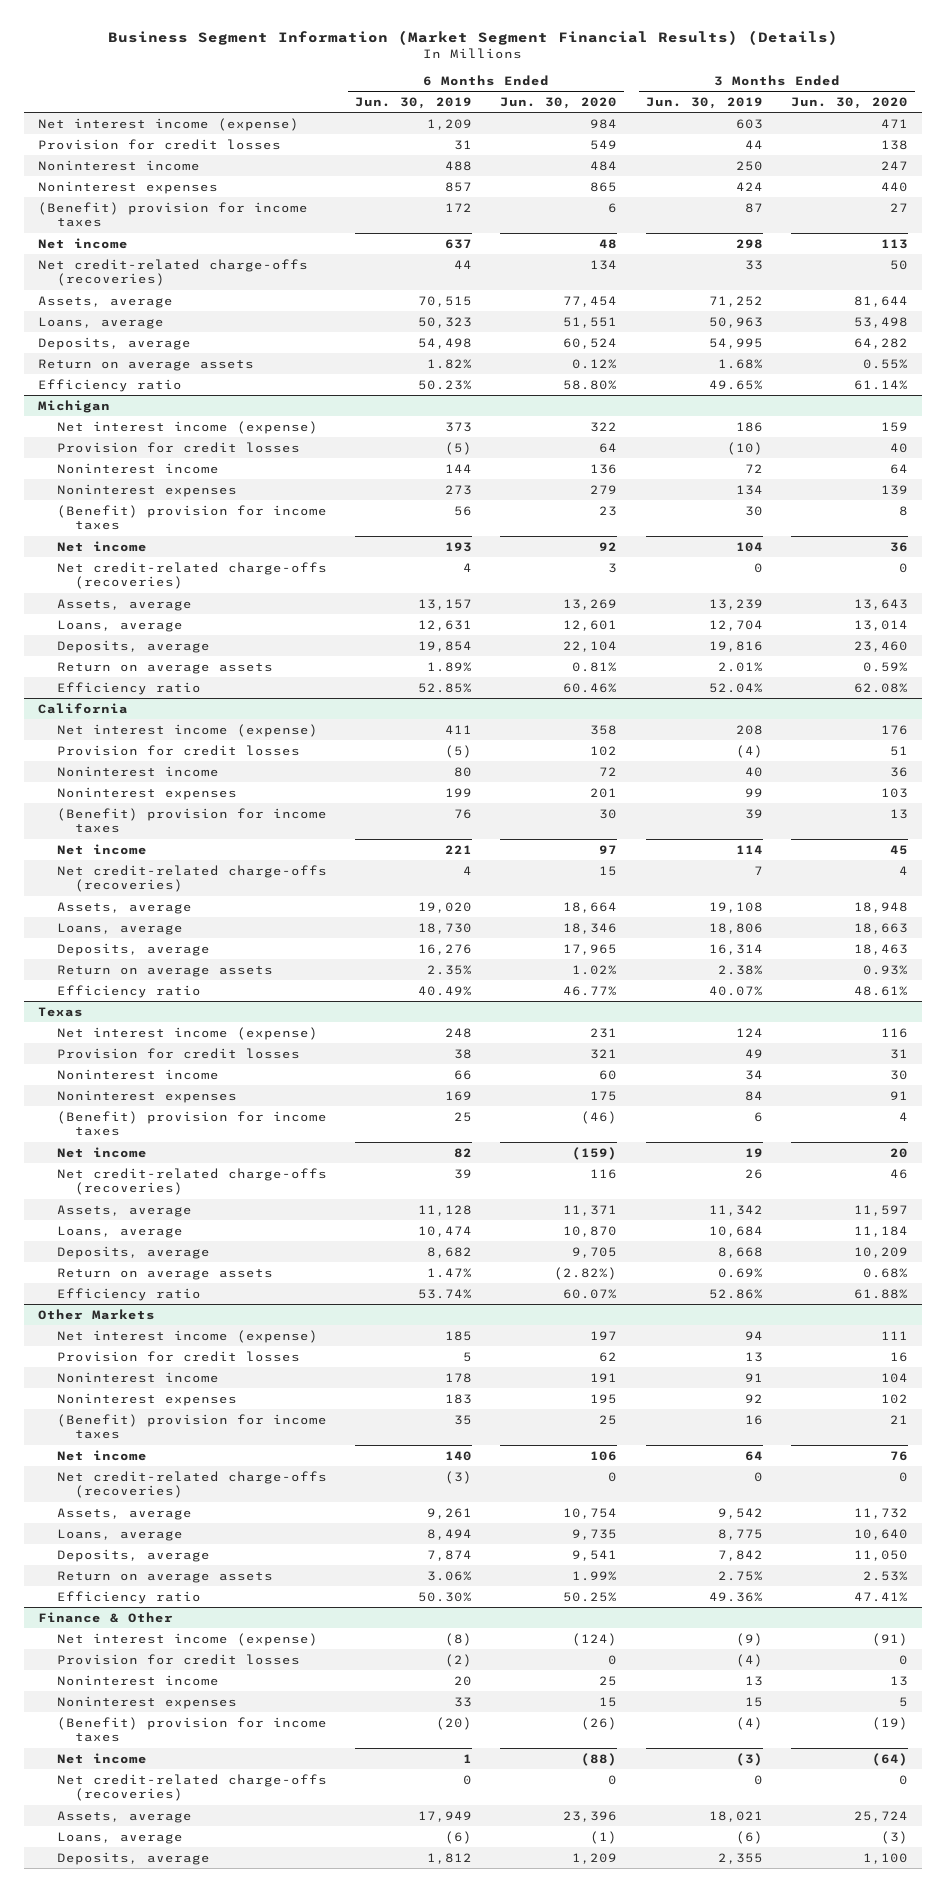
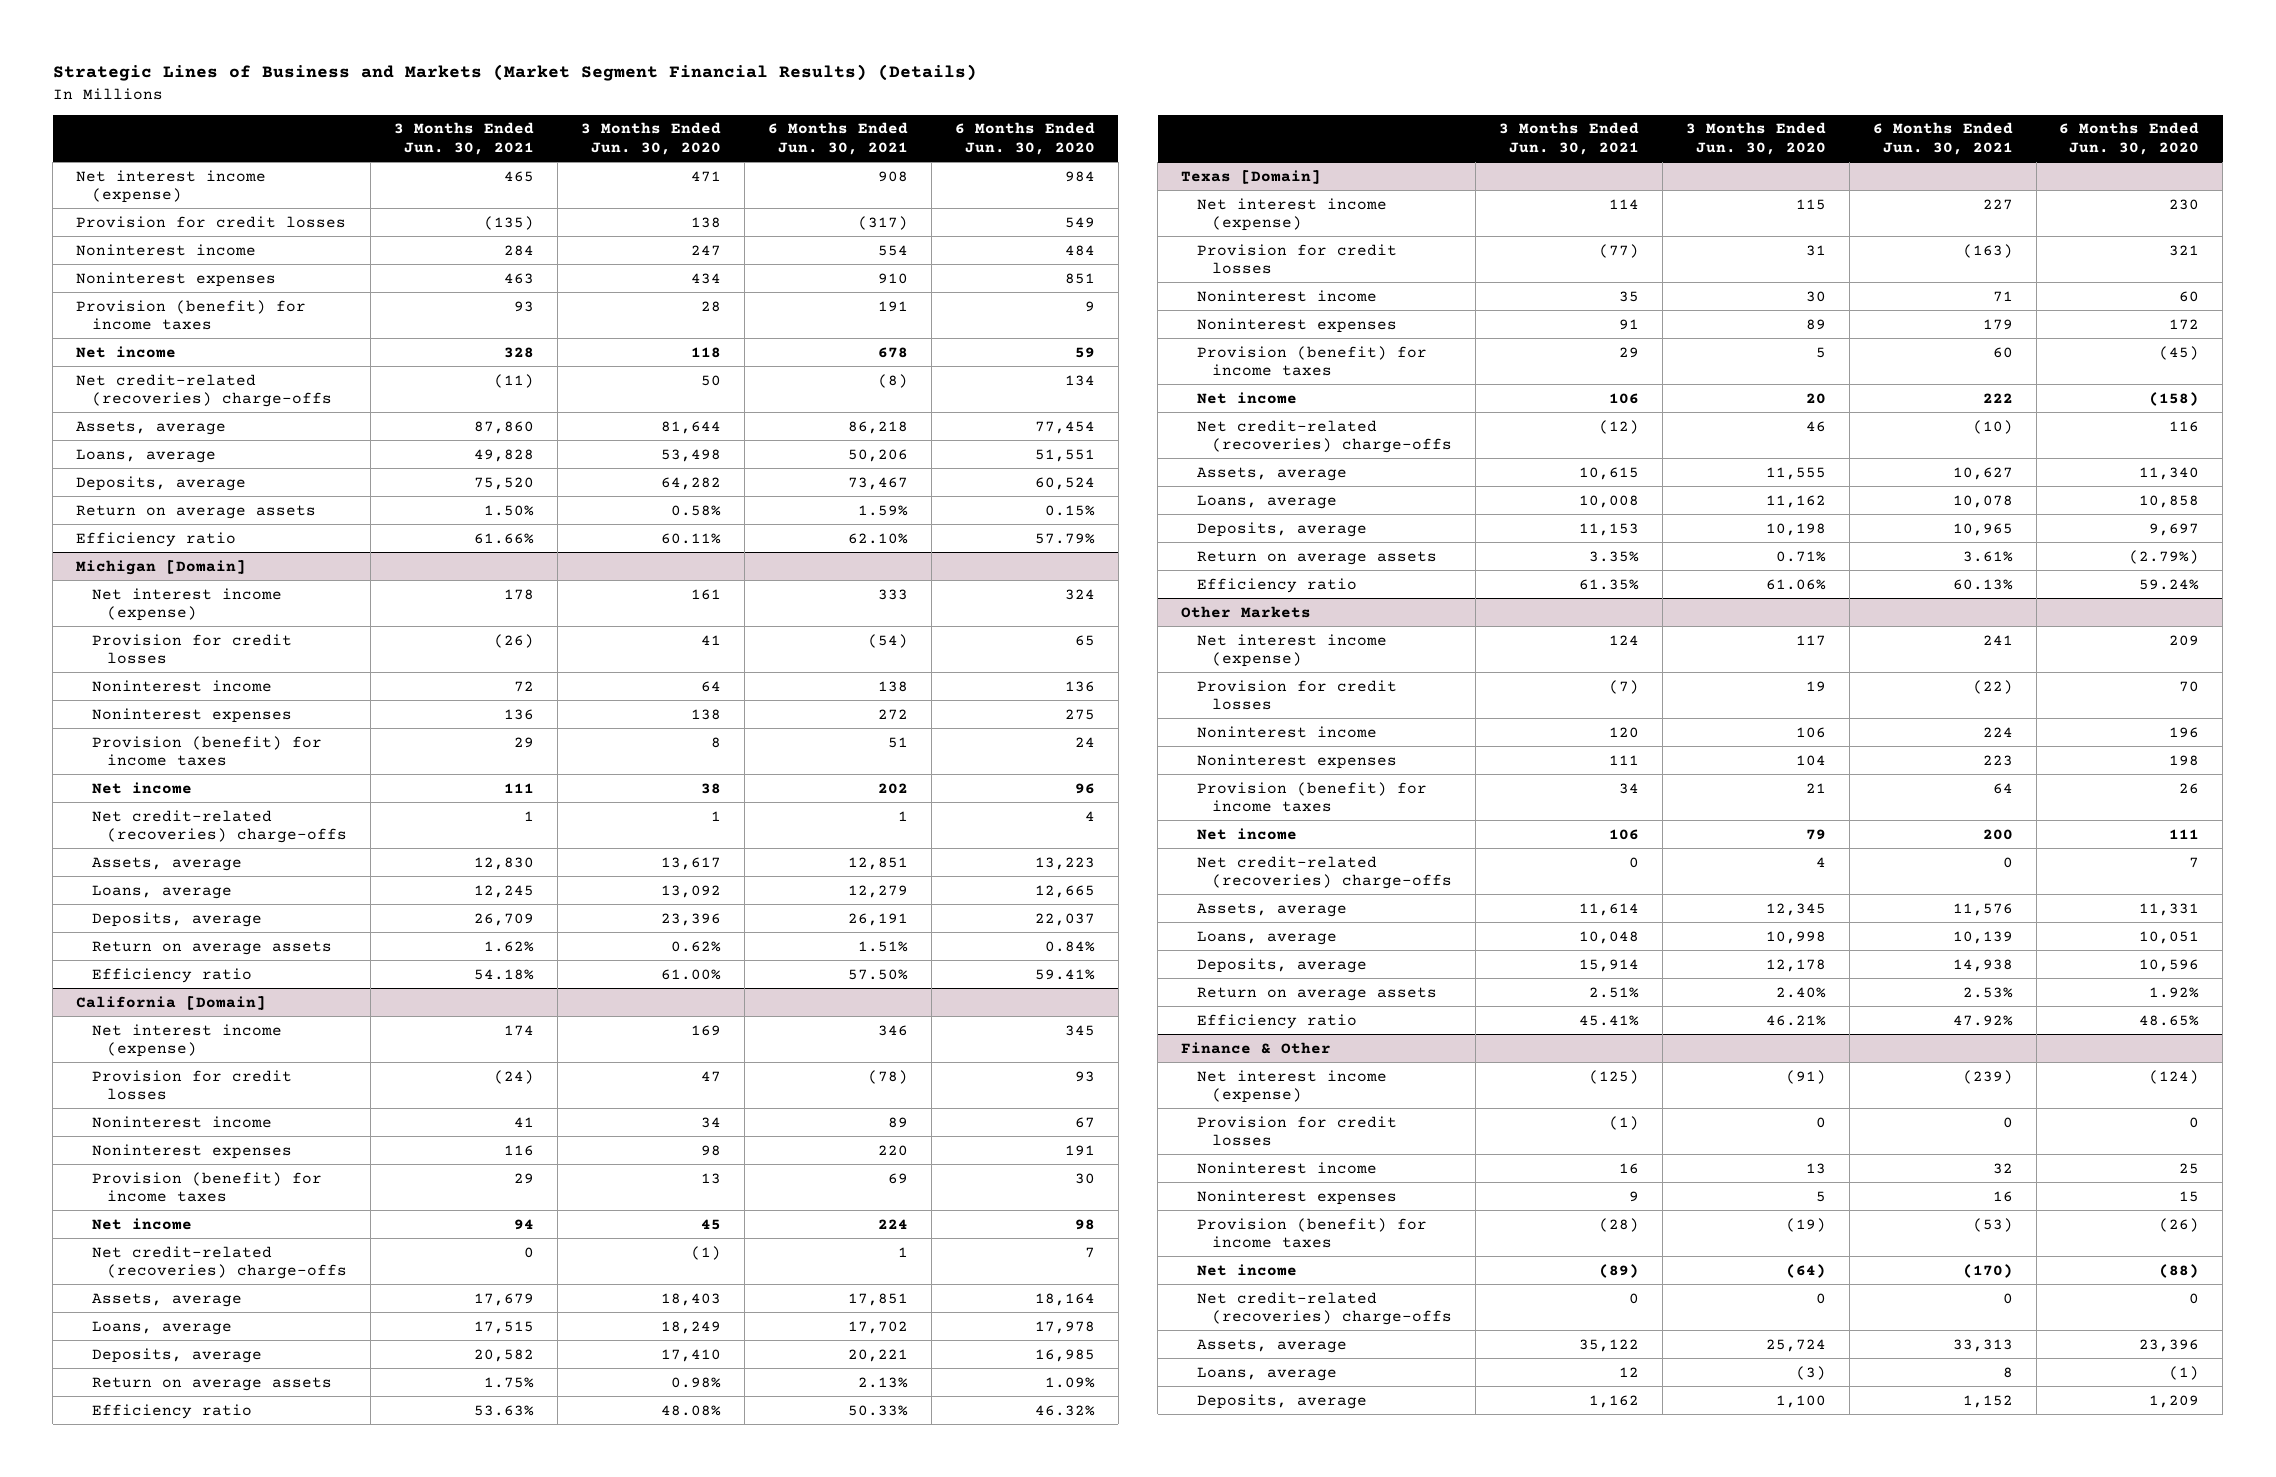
- Business Segment Information (Market Segment Financial Results) (Details)
+ Strategic Lines of Business and Markets (Market Segment Financial Results) (Details)
- | 6 Months Ended Jun. 30, 2019 | 6 Months Ended Jun. 30, 2020 | 3 Months Ended Jun. 30, 2019 | 3 Months Ended Jun. 30, 2020
+ | 3 Months Ended Jun. 30, 2021 | 3 Months Ended Jun. 30, 2020 | 6 Months Ended Jun. 30, 2021 | 6 Months Ended Jun. 30, 2020
- Noninterest expenses | 857 | 865 | 424 | 440
- (Benefit) provision for income taxes | 172 | 6 | 87 | 27
- Net income | 637 | 48 | 298 | 113
- Net credit-related charge-offs (recoveries) | 44 | 134 | 33 | 50
+ Noninterest expenses | 463 | 434 | 910 | 851
+ Provision (benefit) for income taxes | 93 | 28 | 191 | 9
+ Net income | 328 | 118 | 678 | 59
+ Net credit-related (recoveries) charge-offs | (11) | 50 | (8) | 134
- Return on average assets | 1.82% | 0.12% | 1.68% | 0.55%
- Efficiency ratio | 50.23% | 58.80% | 49.65% | 61.14%
- Michigan
- Net interest income (expense) | 373 | 322 | 186 | 159
- Provision for credit losses | (5) | 64 | (10) | 40
+ Return on average assets | 1.50% | 0.58% | 1.59% | 0.15%
+ Efficiency ratio | 61.66% | 60.11% | 62.10% | 57.79%
+ Michigan [Domain]
+ Net interest income (expense) | 178 | 161 | 333 | 324
+ Provision for credit losses | (26) | 41 | (54) | 65
- Noninterest expenses | 273 | 279 | 134 | 139
- (Benefit) provision for income taxes | 56 | 23 | 30 | 8
- Net income | 193 | 92 | 104 | 36
- Net credit-related charge-offs (recoveries) | 4 | 3 | 0 | 0
- Assets, average | 13,157 | 13,269 | 13,239 | 13,643
- Loans, average | 12,631 | 12,601 | 12,704 | 13,014
- Deposits, average | 19,854 | 22,104 | 19,816 | 23,460
- Return on average assets | 1.89% | 0.81% | 2.01% | 0.59%
- Efficiency ratio | 52.85% | 60.46% | 52.04% | 62.08%
- California
- Net interest income (expense) | 411 | 358 | 208 | 176
- Provision for credit losses | (5) | 102 | (4) | 51
- Noninterest income | 80 | 72 | 40 | 36
- Noninterest expenses | 199 | 201 | 99 | 103
- (Benefit) provision for income taxes | 76 | 30 | 39 | 13
- Net income | 221 | 97 | 114 | 45
- Net credit-related charge-offs (recoveries) | 4 | 15 | 7 | 4
- Assets, average | 19,020 | 18,664 | 19,108 | 18,948
- Loans, average | 18,730 | 18,346 | 18,806 | 18,663
- Deposits, average | 16,276 | 17,965 | 16,314 | 18,463
- Return on average assets | 2.35% | 1.02% | 2.38% | 0.93%
- Efficiency ratio | 40.49% | 46.77% | 40.07% | 48.61%
- Texas
- Net interest income (expense) | 248 | 231 | 124 | 116
+ Noninterest expenses | 136 | 138 | 272 | 275
+ Provision (benefit) for income taxes | 29 | 8 | 51 | 24
+ Net income | 111 | 38 | 202 | 96
+ Net credit-related (recoveries) charge-offs | 1 | 1 | 1 | 4
+ Assets, average | 12,830 | 13,617 | 12,851 | 13,223
+ Loans, average | 12,245 | 13,092 | 12,279 | 12,665
+ Deposits, average | 26,709 | 23,396 | 26,191 | 22,037
+ Return on average assets | 1.62% | 0.62% | 1.51% | 0.84%
+ Efficiency ratio | 54.18% | 61.00% | 57.50% | 59.41%
+ California [Domain]
+ Net interest income (expense) | 174 | 169 | 346 | 345
+ Provision for credit losses | (24) | 47 | (78) | 93
+ Noninterest income | 41 | 34 | 89 | 67
+ Noninterest expenses | 116 | 98 | 220 | 191
+ Provision (benefit) for income taxes | 29 | 13 | 69 | 30
+ Net income | 94 | 45 | 224 | 98
+ Net credit-related (recoveries) charge-offs | 0 | (1) | 1 | 7
+ Assets, average | 17,679 | 18,403 | 17,851 | 18,164
+ Loans, average | 17,515 | 18,249 | 17,702 | 17,978
+ Deposits, average | 20,582 | 17,410 | 20,221 | 16,985
+ Return on average assets | 1.75% | 0.98% | 2.13% | 1.09%
+ Efficiency ratio | 53.63% | 48.08% | 50.33% | 46.32%
+ Texas [Domain]
+ Net interest income (expense) | 114 | 115 | 227 | 230
- Noninterest expenses | 169 | 175 | 84 | 91
- (Benefit) provision for income taxes | 25 | (46) | 6 | 4
- Net income | 82 | (159) | 19 | 20
- Net credit-related charge-offs (recoveries) | 39 | 116 | 26 | 46
- Assets, average | 11,128 | 11,371 | 11,342 | 11,597
- Loans, average | 10,474 | 10,870 | 10,684 | 11,184
- Deposits, average | 8,682 | 9,705 | 8,668 | 10,209
- Return on average assets | 1.47% | (2.82%) | 0.69% | 0.68%
- Efficiency ratio | 53.74% | 60.07% | 52.86% | 61.88%
+ Noninterest expenses | 91 | 89 | 179 | 172
+ Provision (benefit) for income taxes | 29 | 5 | 60 | (45)
+ Net income | 106 | 20 | 222 | (158)
+ Net credit-related (recoveries) charge-offs | (12) | 46 | (10) | 116
+ Assets, average | 10,615 | 11,555 | 10,627 | 11,340
+ Loans, average | 10,008 | 11,162 | 10,078 | 10,858
+ Deposits, average | 11,153 | 10,198 | 10,965 | 9,697
+ Return on average assets | 3.35% | 0.71% | 3.61% | (2.79%)
+ Efficiency ratio | 61.35% | 61.06% | 60.13% | 59.24%
@ Other Markets
- Net interest income (expense) | 185 | 197 | 94 | 111
- Provision for credit losses | 5 | 62 | 13 | 16
- Noninterest income | 178 | 191 | 91 | 104
- Noninterest expenses | 183 | 195 | 92 | 102
- (Benefit) provision for income taxes | 35 | 25 | 16 | 21
- Net income | 140 | 106 | 64 | 76
- Net credit-related charge-offs (recoveries) | (3) | 0 | 0 | 0
- Assets, average | 9,261 | 10,754 | 9,542 | 11,732
- Loans, average | 8,494 | 9,735 | 8,775 | 10,640
- Deposits, average | 7,874 | 9,541 | 7,842 | 11,050
- Return on average assets | 3.06% | 1.99% | 2.75% | 2.53%
- Efficiency ratio | 50.30% | 50.25% | 49.36% | 47.41%
+ Net interest income (expense) | 124 | 117 | 241 | 209
+ Provision for credit losses | (7) | 19 | (22) | 70
+ Noninterest income | 120 | 106 | 224 | 196
+ Noninterest expenses | 111 | 104 | 223 | 198
+ Provision (benefit) for income taxes | 34 | 21 | 64 | 26
+ Net income | 106 | 79 | 200 | 111
+ Net credit-related (recoveries) charge-offs | 0 | 4 | 0 | 7
+ Assets, average | 11,614 | 12,345 | 11,576 | 11,331
+ Loans, average | 10,048 | 10,998 | 10,139 | 10,051
+ Deposits, average | 15,914 | 12,178 | 14,938 | 10,596
+ Return on average assets | 2.51% | 2.40% | 2.53% | 1.92%
+ Efficiency ratio | 45.41% | 46.21% | 47.92% | 48.65%
@ Finance & Other
- (Benefit) provision for income taxes | (20) | (26) | (4) | (19)
+ Provision (benefit) for income taxes | (28) | (19) | (53) | (26)
- Net credit-related charge-offs (recoveries) | 0 | 0 | 0 | 0
+ Net credit-related (recoveries) charge-offs | 0 | 0 | 0 | 0

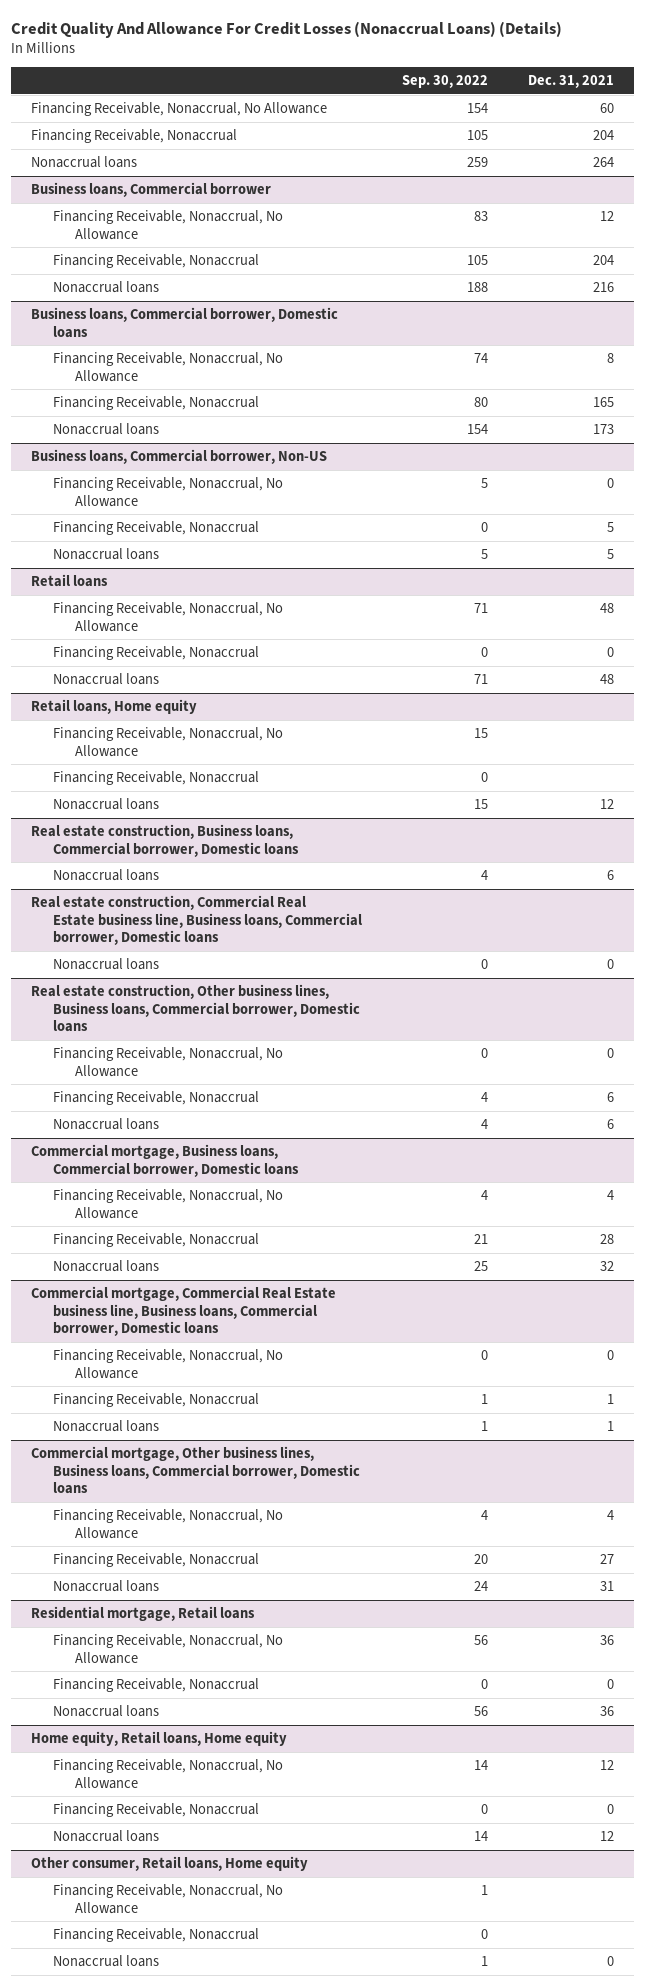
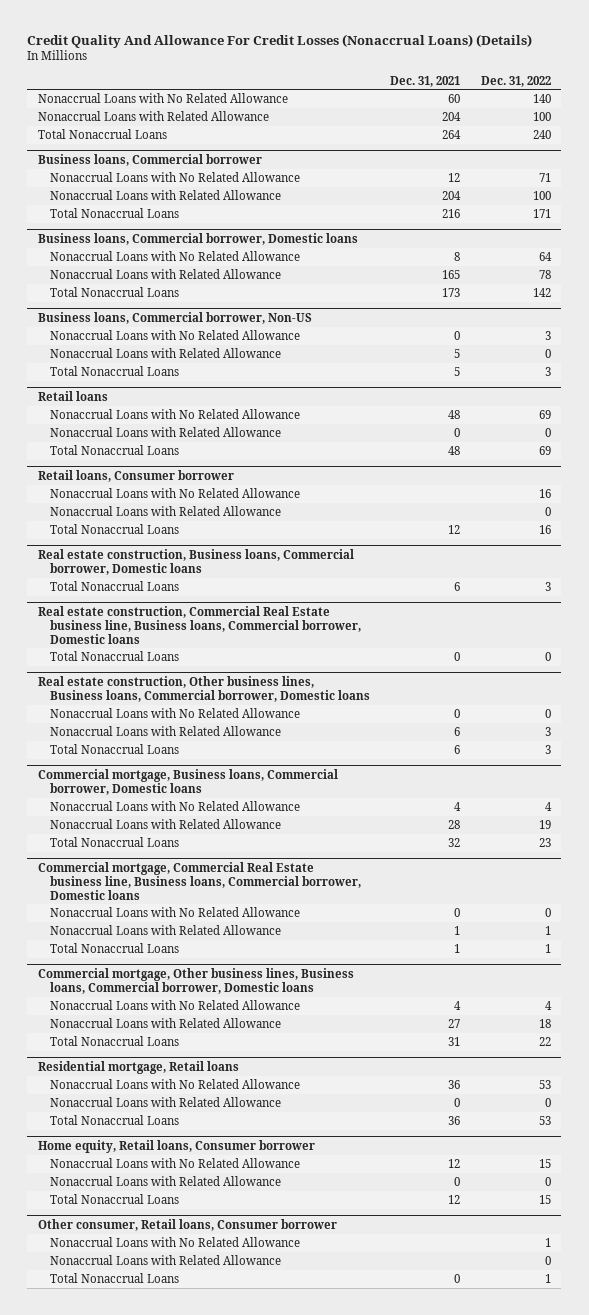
- | Sep. 30, 2022 | Dec. 31, 2021
+ | Dec. 31, 2021 | Dec. 31, 2022
- Financing Receivable, Nonaccrual, No Allowance | 154 | 60
- Financing Receivable, Nonaccrual | 105 | 204
- Nonaccrual loans | 259 | 264
+ Nonaccrual Loans with No Related Allowance | 60 | 140
+ Nonaccrual Loans with Related Allowance | 204 | 100
+ Total Nonaccrual Loans | 264 | 240
@ Business loans, Commercial borrower
- Financing Receivable, Nonaccrual, No Allowance | 83 | 12
- Financing Receivable, Nonaccrual | 105 | 204
- Nonaccrual loans | 188 | 216
+ Nonaccrual Loans with No Related Allowance | 12 | 71
+ Nonaccrual Loans with Related Allowance | 204 | 100
+ Total Nonaccrual Loans | 216 | 171
@ Business loans, Commercial borrower, Domestic loans
- Financing Receivable, Nonaccrual, No Allowance | 74 | 8
- Financing Receivable, Nonaccrual | 80 | 165
- Nonaccrual loans | 154 | 173
+ Nonaccrual Loans with No Related Allowance | 8 | 64
+ Nonaccrual Loans with Related Allowance | 165 | 78
+ Total Nonaccrual Loans | 173 | 142
@ Business loans, Commercial borrower, Non-US
- Financing Receivable, Nonaccrual, No Allowance | 5 | 0
- Financing Receivable, Nonaccrual | 0 | 5
- Nonaccrual loans | 5 | 5
+ Nonaccrual Loans with No Related Allowance | 0 | 3
+ Nonaccrual Loans with Related Allowance | 5 | 0
+ Total Nonaccrual Loans | 5 | 3
@ Retail loans
- Financing Receivable, Nonaccrual, No Allowance | 71 | 48
- Financing Receivable, Nonaccrual | 0 | 0
- Nonaccrual loans | 71 | 48
- Retail loans, Home equity
- Financing Receivable, Nonaccrual, No Allowance | 15 |
- Financing Receivable, Nonaccrual | 0 |
- Nonaccrual loans | 15 | 12
@ Retail loans
+ Nonaccrual Loans with No Related Allowance | 48 | 69
+ Nonaccrual Loans with Related Allowance | 0 | 0
+ Total Nonaccrual Loans | 48 | 69
+ Retail loans, Consumer borrower
+ Nonaccrual Loans with No Related Allowance | | 16
+ Nonaccrual Loans with Related Allowance | | 0
+ Total Nonaccrual Loans | 12 | 16
@ Real estate construction, Business loans, Commercial borrower, Domestic loans
- Nonaccrual loans | 4 | 6
+ Total Nonaccrual Loans | 6 | 3
@ Real estate construction, Commercial Real Estate business line, Business loans, Commercial borrower, Domestic loans
- Nonaccrual loans | 0 | 0
+ Total Nonaccrual Loans | 0 | 0
@ Real estate construction, Other business lines, Business loans, Commercial borrower, Domestic loans
- Financing Receivable, Nonaccrual, No Allowance | 0 | 0
- Financing Receivable, Nonaccrual | 4 | 6
- Nonaccrual loans | 4 | 6
+ Nonaccrual Loans with No Related Allowance | 0 | 0
+ Nonaccrual Loans with Related Allowance | 6 | 3
+ Total Nonaccrual Loans | 6 | 3
@ Commercial mortgage, Business loans, Commercial borrower, Domestic loans
- Financing Receivable, Nonaccrual, No Allowance | 4 | 4
- Financing Receivable, Nonaccrual | 21 | 28
- Nonaccrual loans | 25 | 32
+ Nonaccrual Loans with No Related Allowance | 4 | 4
+ Nonaccrual Loans with Related Allowance | 28 | 19
+ Total Nonaccrual Loans | 32 | 23
@ Commercial mortgage, Commercial Real Estate business line, Business loans, Commercial borrower, Domestic loans
- Financing Receivable, Nonaccrual, No Allowance | 0 | 0
- Financing Receivable, Nonaccrual | 1 | 1
- Nonaccrual loans | 1 | 1
+ Nonaccrual Loans with No Related Allowance | 0 | 0
+ Nonaccrual Loans with Related Allowance | 1 | 1
+ Total Nonaccrual Loans | 1 | 1
@ Commercial mortgage, Other business lines, Business loans, Commercial borrower, Domestic loans
- Financing Receivable, Nonaccrual, No Allowance | 4 | 4
- Financing Receivable, Nonaccrual | 20 | 27
- Nonaccrual loans | 24 | 31
+ Nonaccrual Loans with No Related Allowance | 4 | 4
+ Nonaccrual Loans with Related Allowance | 27 | 18
+ Total Nonaccrual Loans | 31 | 22
@ Residential mortgage, Retail loans
- Financing Receivable, Nonaccrual, No Allowance | 56 | 36
- Financing Receivable, Nonaccrual | 0 | 0
- Nonaccrual loans | 56 | 36
- Home equity, Retail loans, Home equity
- Financing Receivable, Nonaccrual, No Allowance | 14 | 12
- Financing Receivable, Nonaccrual | 0 | 0
- Nonaccrual loans | 14 | 12
- Other consumer, Retail loans, Home equity
- Financing Receivable, Nonaccrual, No Allowance | 1 |
- Financing Receivable, Nonaccrual | 0 |
- Nonaccrual loans | 1 | 0
@ Residential mortgage, Retail loans
+ Nonaccrual Loans with No Related Allowance | 36 | 53
+ Nonaccrual Loans with Related Allowance | 0 | 0
+ Total Nonaccrual Loans | 36 | 53
+ Home equity, Retail loans, Consumer borrower
+ Nonaccrual Loans with No Related Allowance | 12 | 15
+ Nonaccrual Loans with Related Allowance | 0 | 0
+ Total Nonaccrual Loans | 12 | 15
+ Other consumer, Retail loans, Consumer borrower
+ Nonaccrual Loans with No Related Allowance | | 1
+ Nonaccrual Loans with Related Allowance | | 0
+ Total Nonaccrual Loans | 0 | 1

